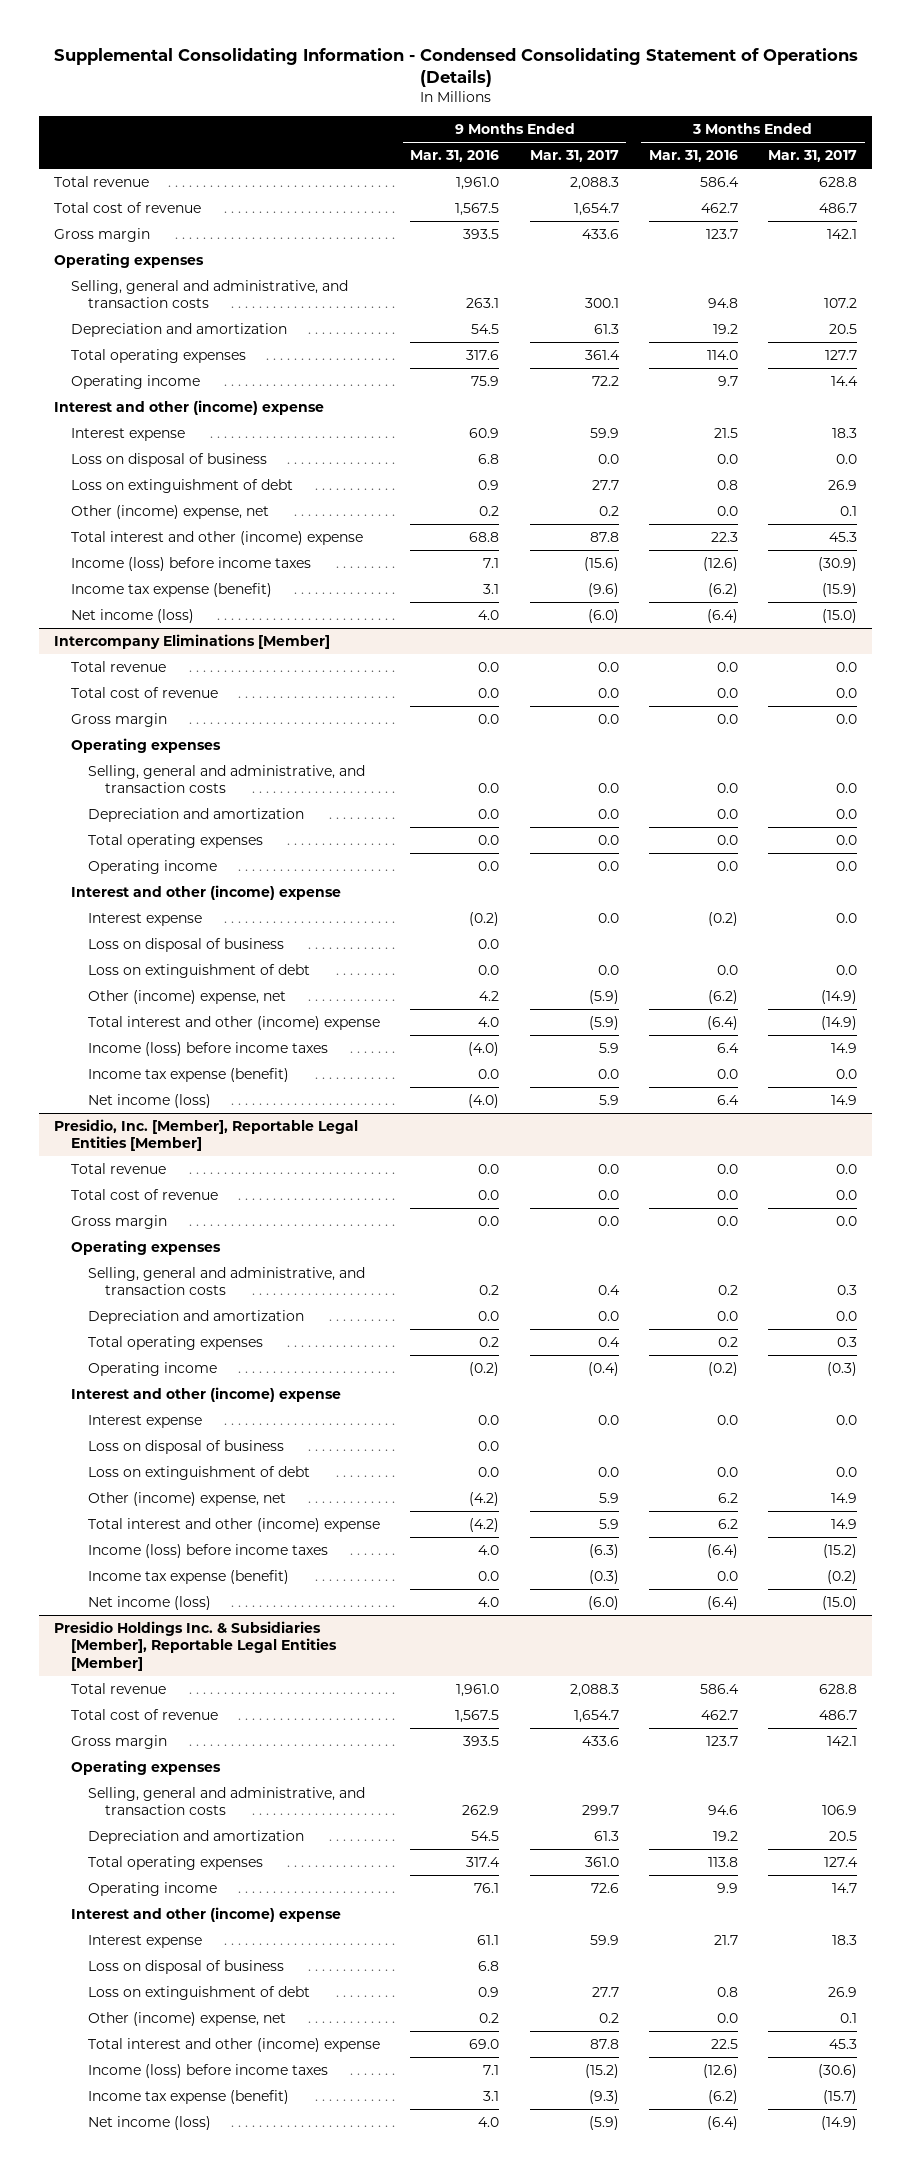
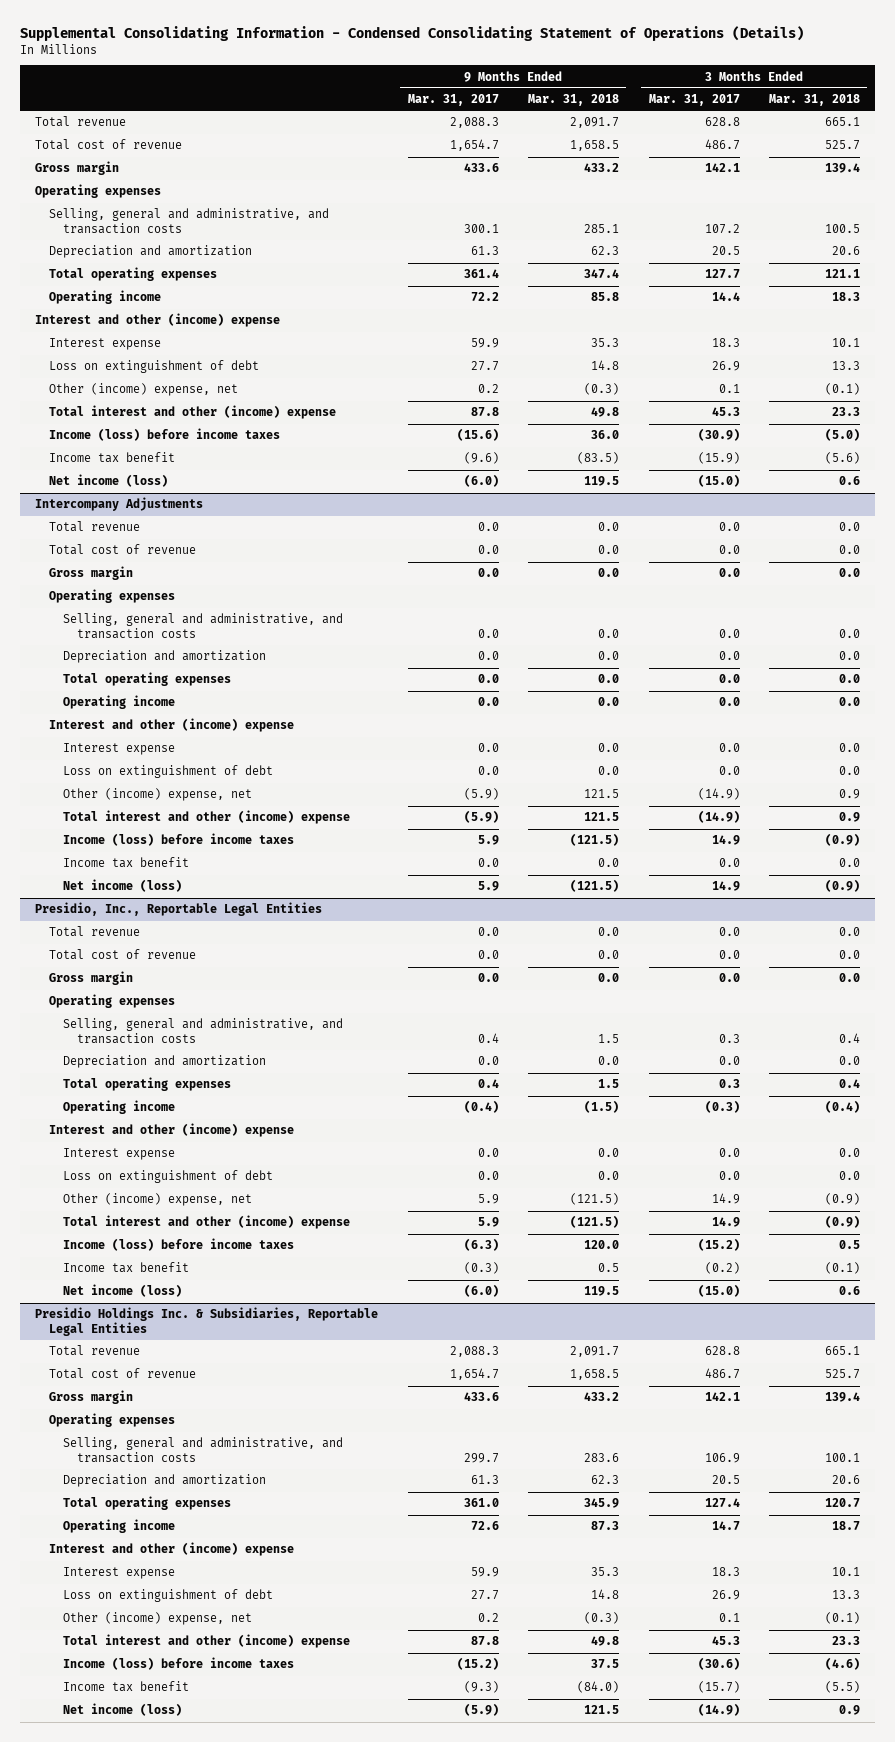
- | 9 Months Ended Mar. 31, 2016 | 9 Months Ended Mar. 31, 2017 | 3 Months Ended Mar. 31, 2016 | 3 Months Ended Mar. 31, 2017
+ | 9 Months Ended Mar. 31, 2017 | 9 Months Ended Mar. 31, 2018 | 3 Months Ended Mar. 31, 2017 | 3 Months Ended Mar. 31, 2018
- Loss on disposal of business | 6.8 | 0.0 | 0.0 | 0.0
- Income tax expense (benefit) | 3.1 | (9.6) | (6.2) | (15.9)
+ Income tax benefit | (9.6) | (83.5) | (15.9) | (5.6)
- Intercompany Eliminations [Member]
+ Intercompany Adjustments
- Loss on disposal of business | 0.0 | | |
- Income tax expense (benefit) | 0.0 | 0.0 | 0.0 | 0.0
+ Income tax benefit | 0.0 | 0.0 | 0.0 | 0.0
- Presidio, Inc. [Member], Reportable Legal Entities [Member]
+ Presidio, Inc., Reportable Legal Entities
- Loss on disposal of business | 0.0 | | |
- Income tax expense (benefit) | 0.0 | (0.3) | 0.0 | (0.2)
+ Income tax benefit | (0.3) | 0.5 | (0.2) | (0.1)
- Presidio Holdings Inc. & Subsidiaries [Member], Reportable Legal Entities [Member]
+ Presidio Holdings Inc. & Subsidiaries, Reportable Legal Entities
- Loss on disposal of business | 6.8 | | |
- Income tax expense (benefit) | 3.1 | (9.3) | (6.2) | (15.7)
+ Income tax benefit | (9.3) | (84.0) | (15.7) | (5.5)

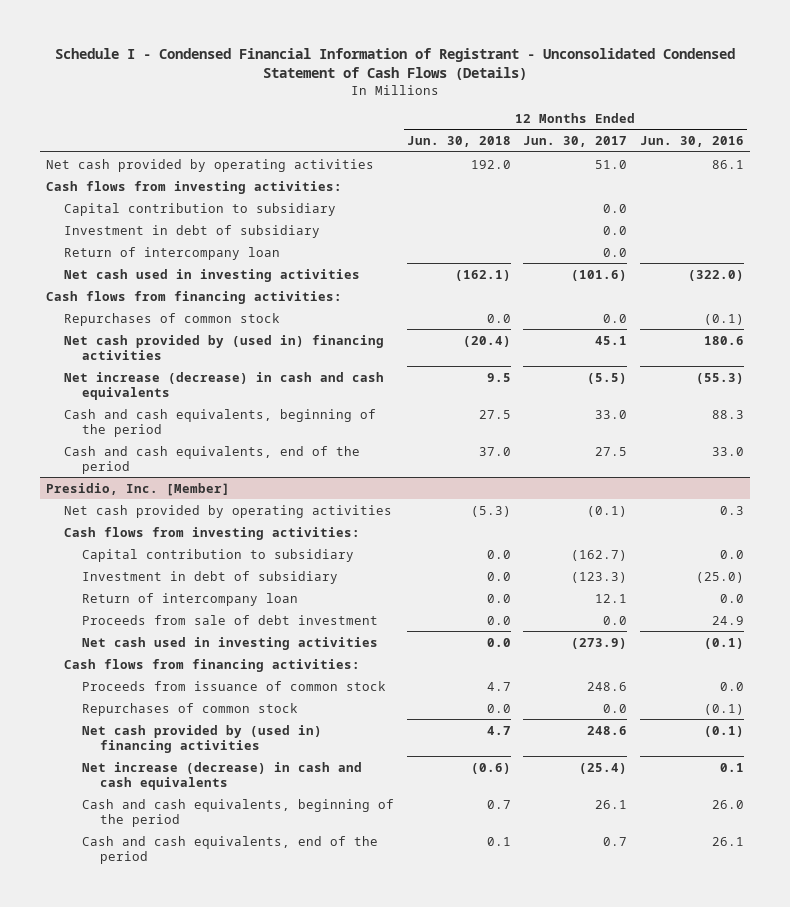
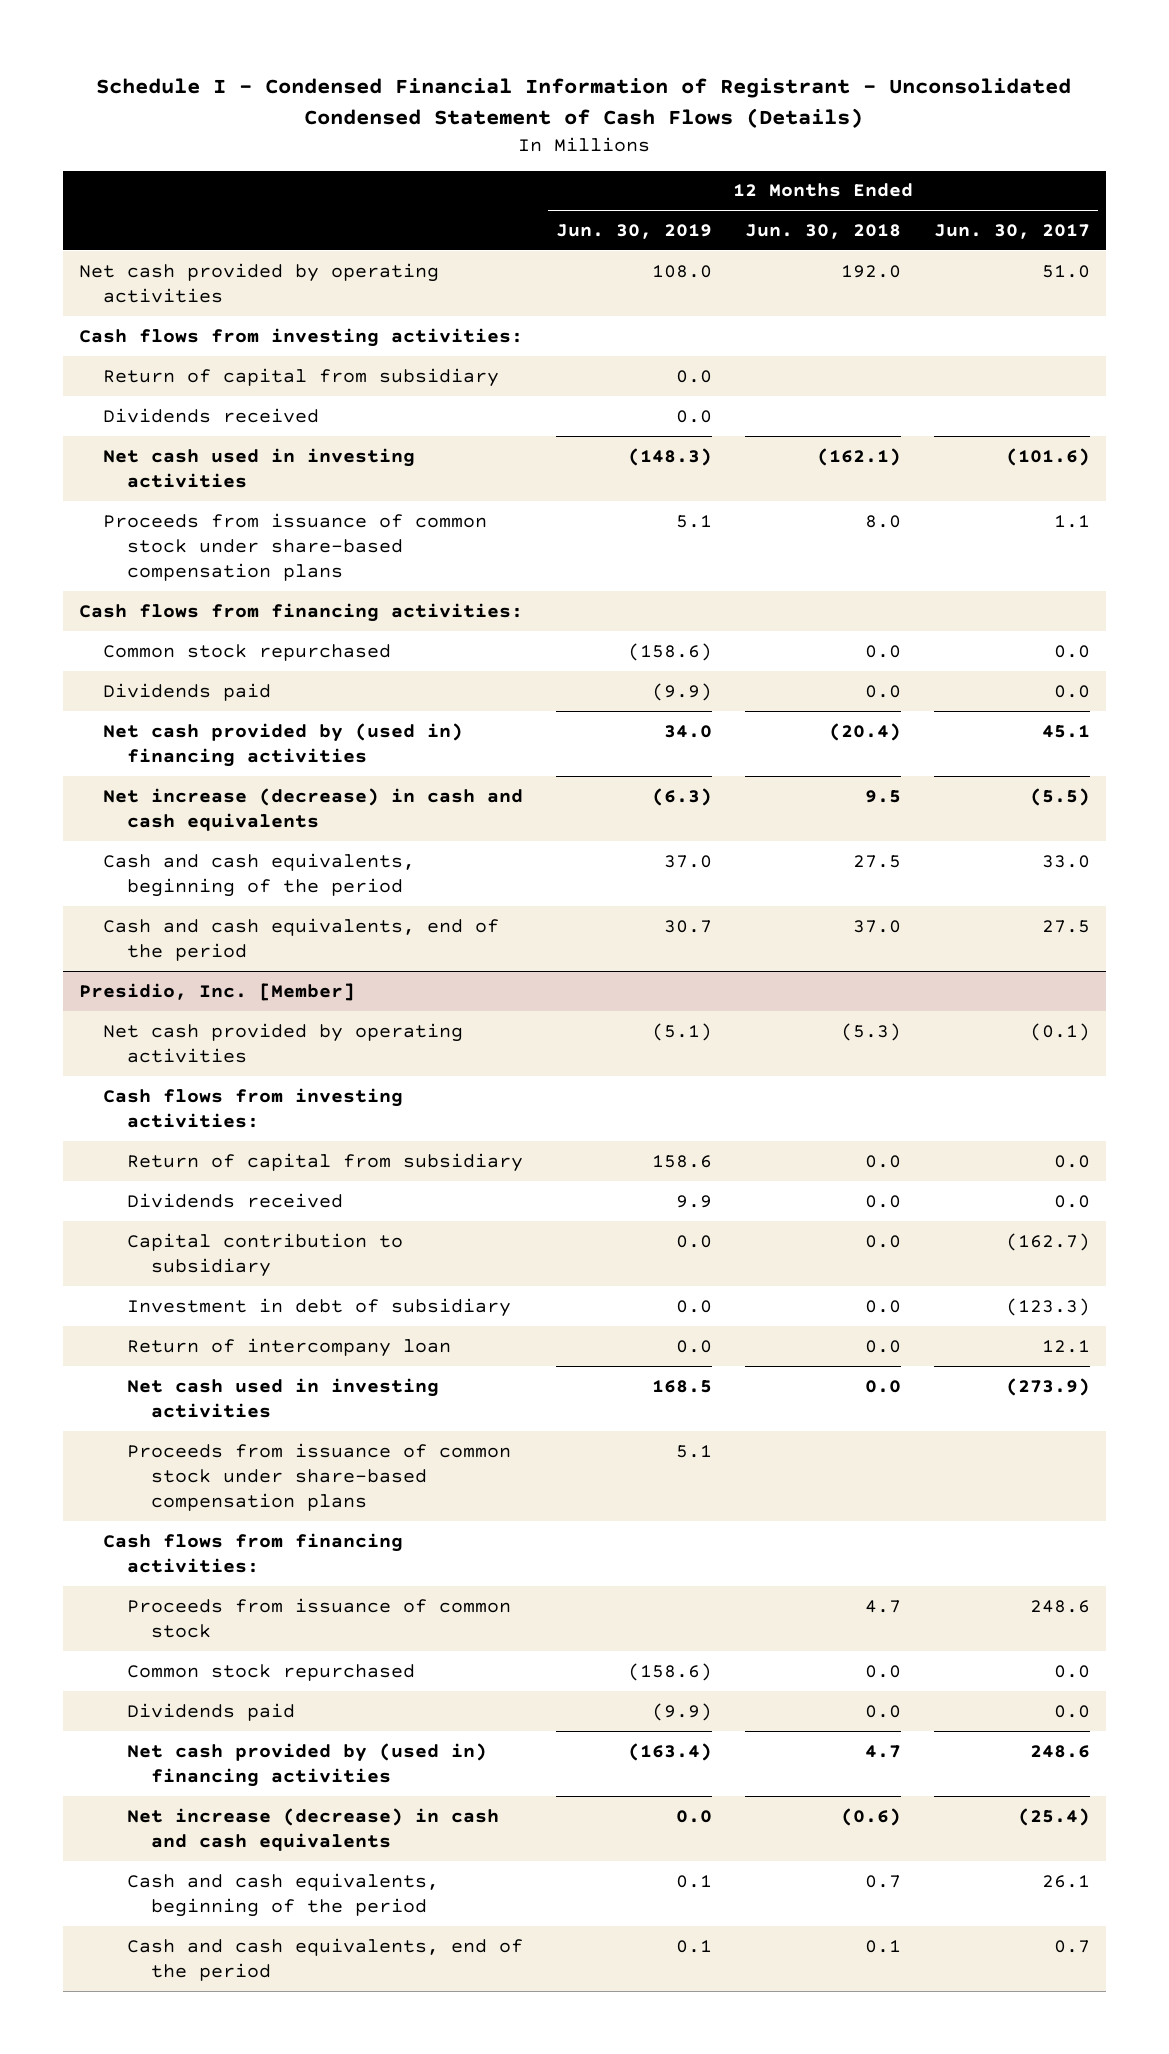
- | 12 Months Ended Jun. 30, 2018 | 12 Months Ended Jun. 30, 2017 | 12 Months Ended Jun. 30, 2016
+ | 12 Months Ended Jun. 30, 2019 | 12 Months Ended Jun. 30, 2018 | 12 Months Ended Jun. 30, 2017
- Capital contribution to subsidiary | | 0.0 |
- Investment in debt of subsidiary | | 0.0 |
- Return of intercompany loan | | 0.0 |
+ Return of capital from subsidiary | 0.0 | |
+ Dividends received | 0.0 | |
+ Proceeds from issuance of common stock under share-based compensation plans | 5.1 | 8.0 | 1.1
- Repurchases of common stock | 0.0 | 0.0 | (0.1)
+ Common stock repurchased | (158.6) | 0.0 | 0.0
+ Dividends paid | (9.9) | 0.0 | 0.0
@ Presidio, Inc. [Member]
+ Return of capital from subsidiary | 158.6 | 0.0 | 0.0
+ Dividends received | 9.9 | 0.0 | 0.0
- Proceeds from sale of debt investment | 0.0 | 0.0 | 24.9
+ Proceeds from issuance of common stock under share-based compensation plans | 5.1 | |
- Repurchases of common stock | 0.0 | 0.0 | (0.1)
+ Common stock repurchased | (158.6) | 0.0 | 0.0
+ Dividends paid | (9.9) | 0.0 | 0.0

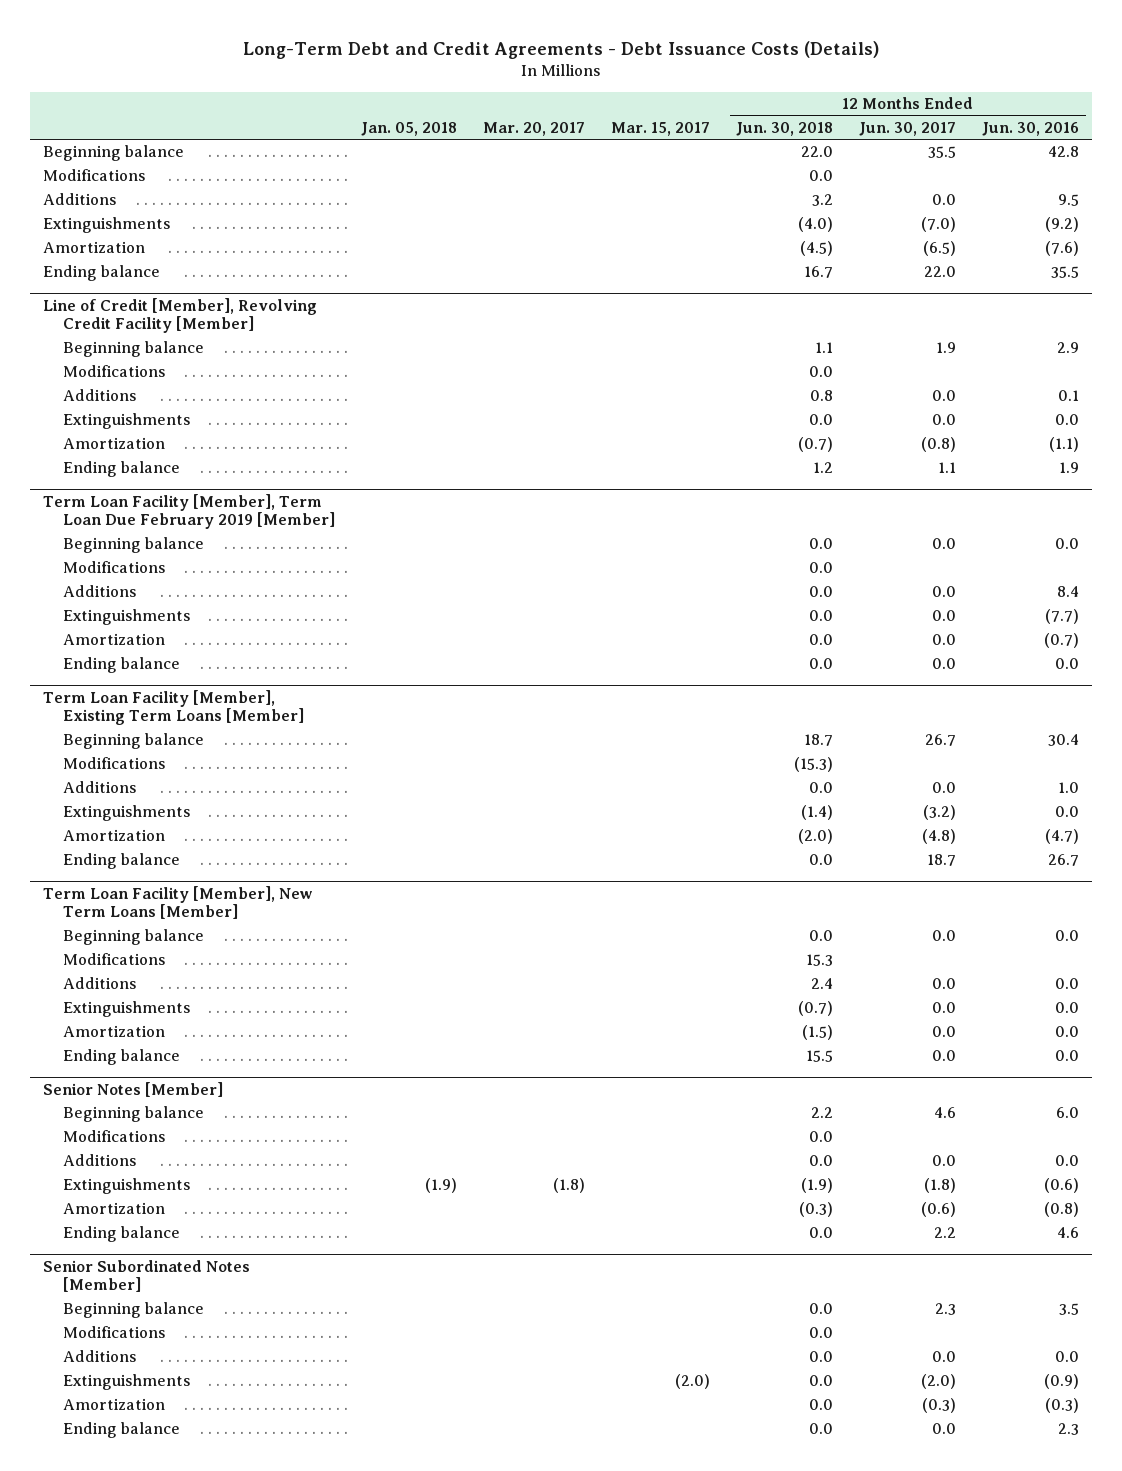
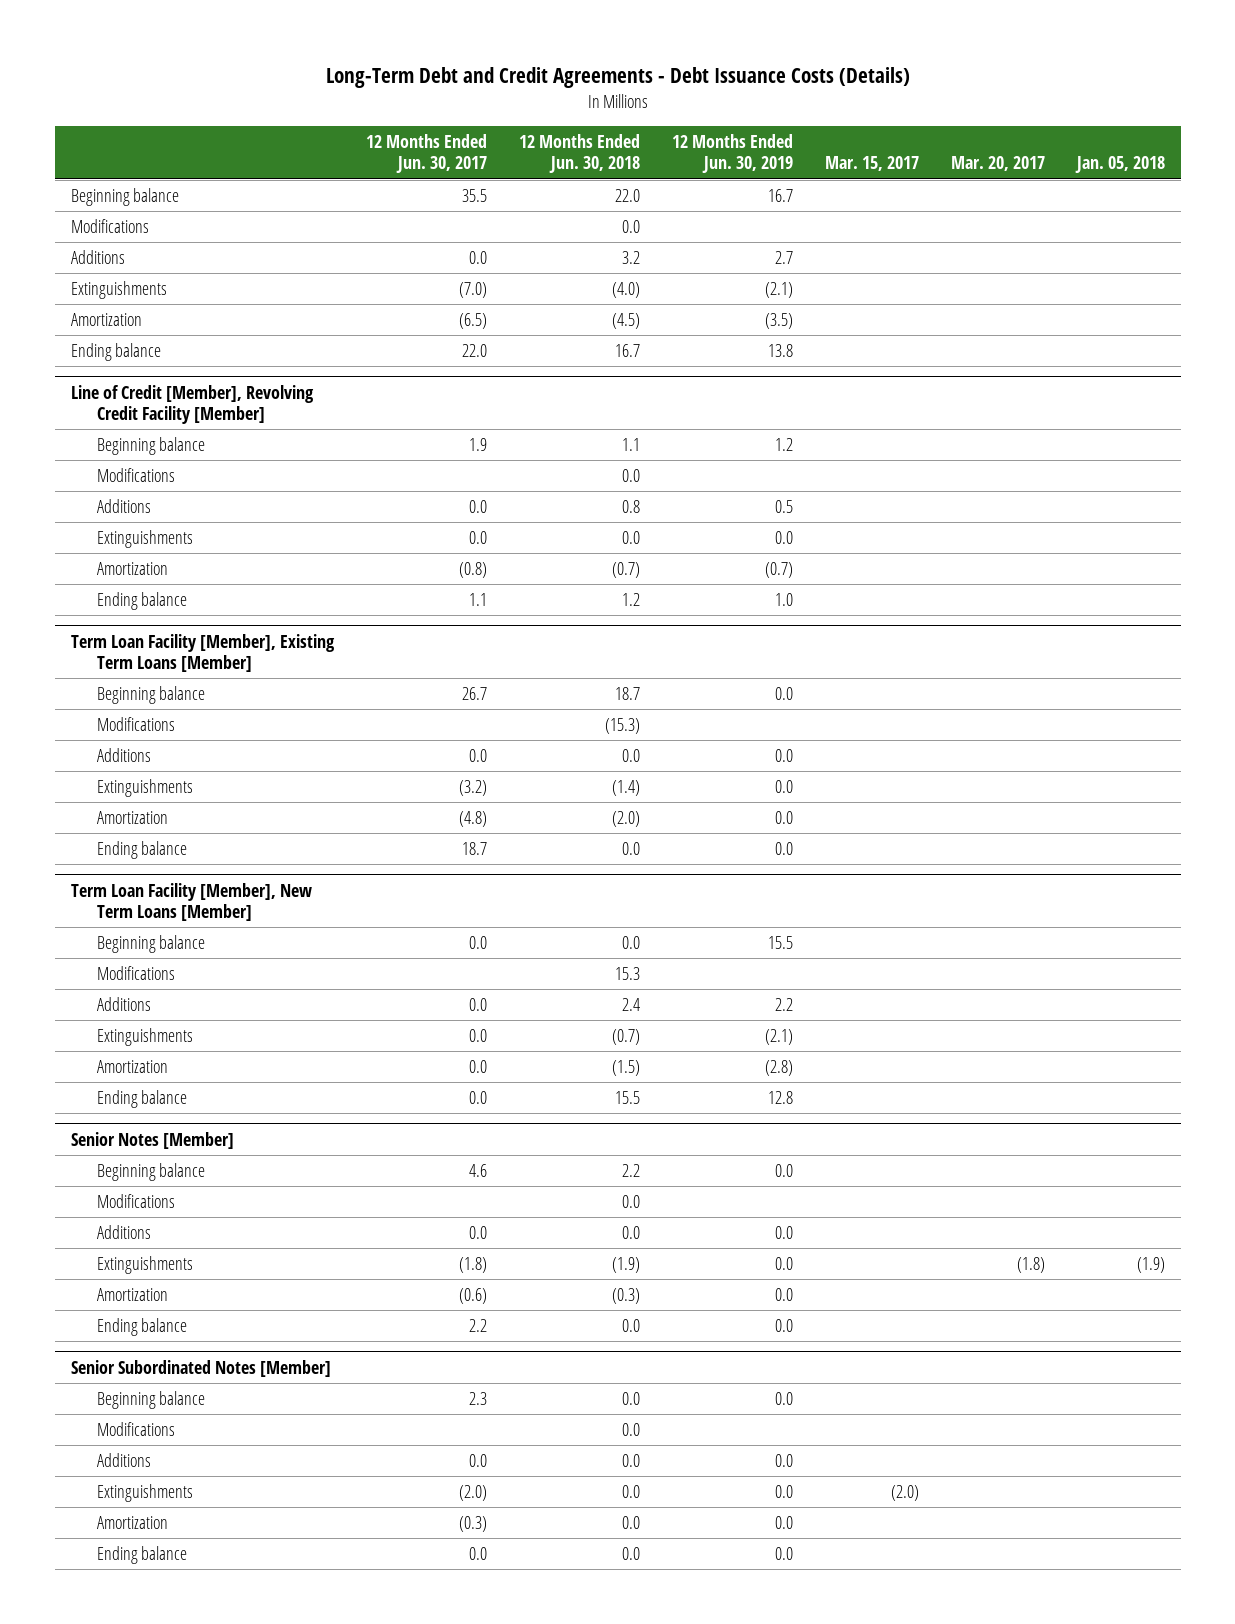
- | Jan. 05, 2018 | Mar. 20, 2017 | Mar. 15, 2017 | 12 Months Ended Jun. 30, 2018 | 12 Months Ended Jun. 30, 2017 | 12 Months Ended Jun. 30, 2016
+ | 12 Months Ended Jun. 30, 2017 | 12 Months Ended Jun. 30, 2018 | 12 Months Ended Jun. 30, 2019 | Mar. 15, 2017 | Mar. 20, 2017 | Jan. 05, 2018
- Term Loan Facility [Member], Term Loan Due February 2019 [Member]
- Beginning balance | | | | 0.0 | 0.0 | 0.0
- Modifications | | | | 0.0 | |
- Additions | | | | 0.0 | 0.0 | 8.4
- Extinguishments | | | | 0.0 | 0.0 | (7.7)
- Amortization | | | | 0.0 | 0.0 | (0.7)
- Ending balance | | | | 0.0 | 0.0 | 0.0

